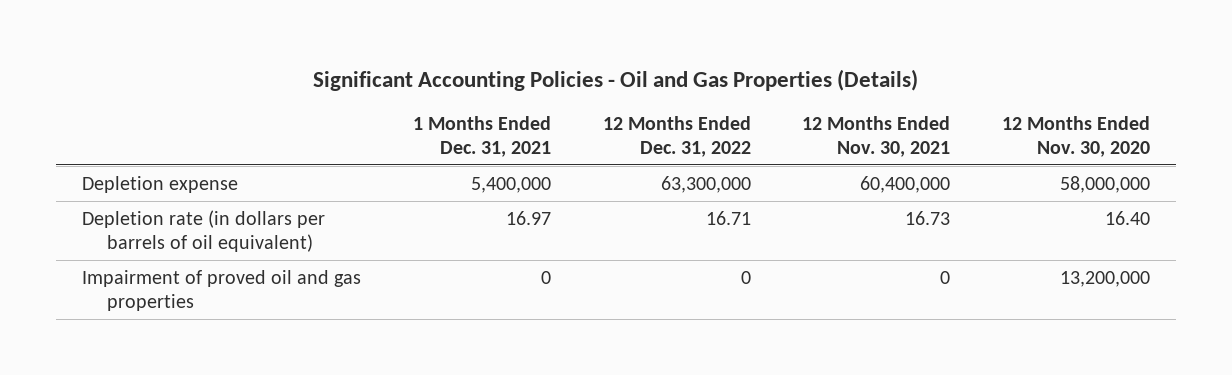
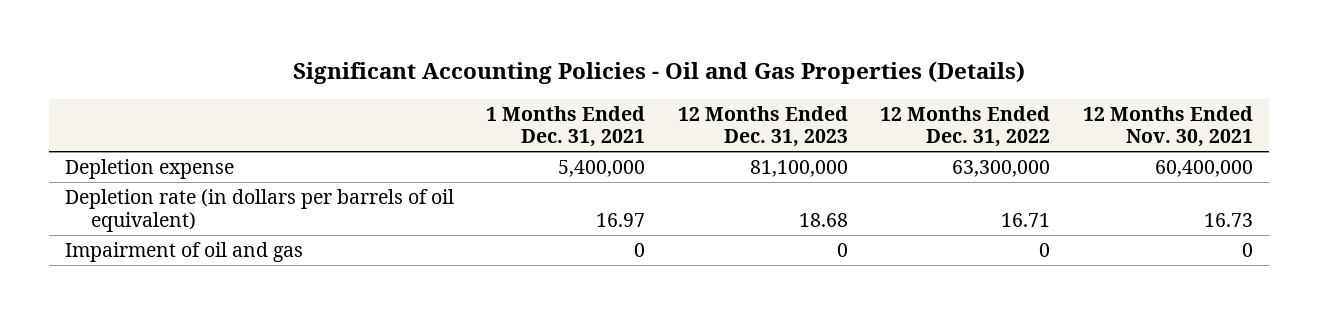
- | 1 Months Ended Dec. 31, 2021 | 12 Months Ended Dec. 31, 2022 | 12 Months Ended Nov. 30, 2021 | 12 Months Ended Nov. 30, 2020
+ | 1 Months Ended Dec. 31, 2021 | 12 Months Ended Dec. 31, 2023 | 12 Months Ended Dec. 31, 2022 | 12 Months Ended Nov. 30, 2021
- Impairment of proved oil and gas properties | 0 | 0 | 0 | 13,200,000
+ Impairment of oil and gas | 0 | 0 | 0 | 0

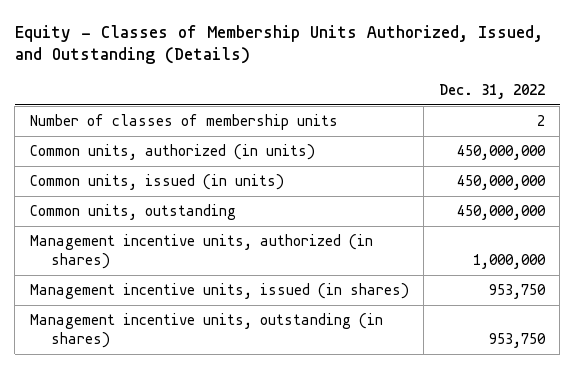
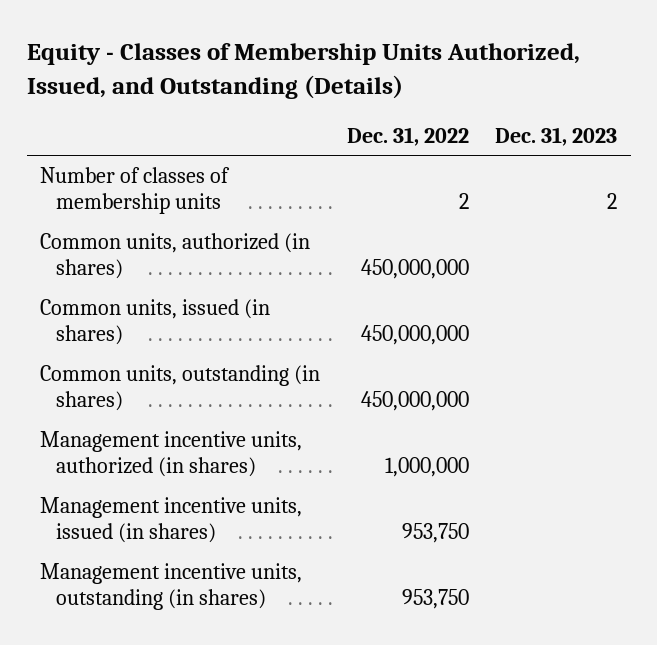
- | Dec. 31, 2022
+ | Dec. 31, 2022 | Dec. 31, 2023
- Common units, authorized (in units) | 450,000,000
- Common units, issued (in units) | 450,000,000
- Common units, outstanding | 450,000,000
+ Common units, authorized (in shares) | 450,000,000 |
+ Common units, issued (in shares) | 450,000,000 |
+ Common units, outstanding (in shares) | 450,000,000 |

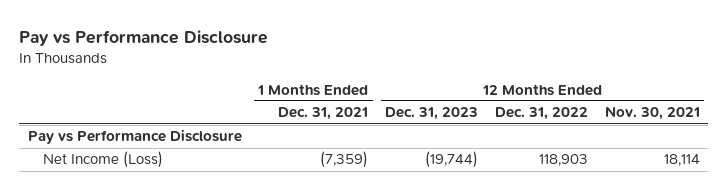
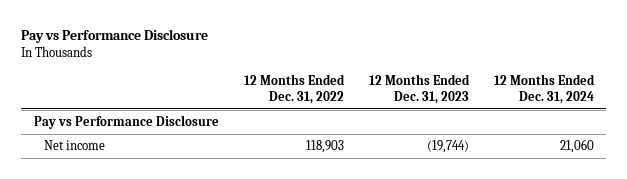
- | 1 Months Ended Dec. 31, 2021 | 12 Months Ended Dec. 31, 2023 | 12 Months Ended Dec. 31, 2022 | 12 Months Ended Nov. 30, 2021
+ | 12 Months Ended Dec. 31, 2022 | 12 Months Ended Dec. 31, 2023 | 12 Months Ended Dec. 31, 2024
- Net Income (Loss) | (7,359) | (19,744) | 118,903 | 18,114
+ Net income | 118,903 | (19,744) | 21,060

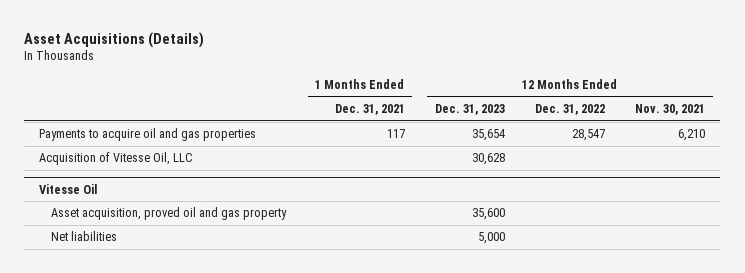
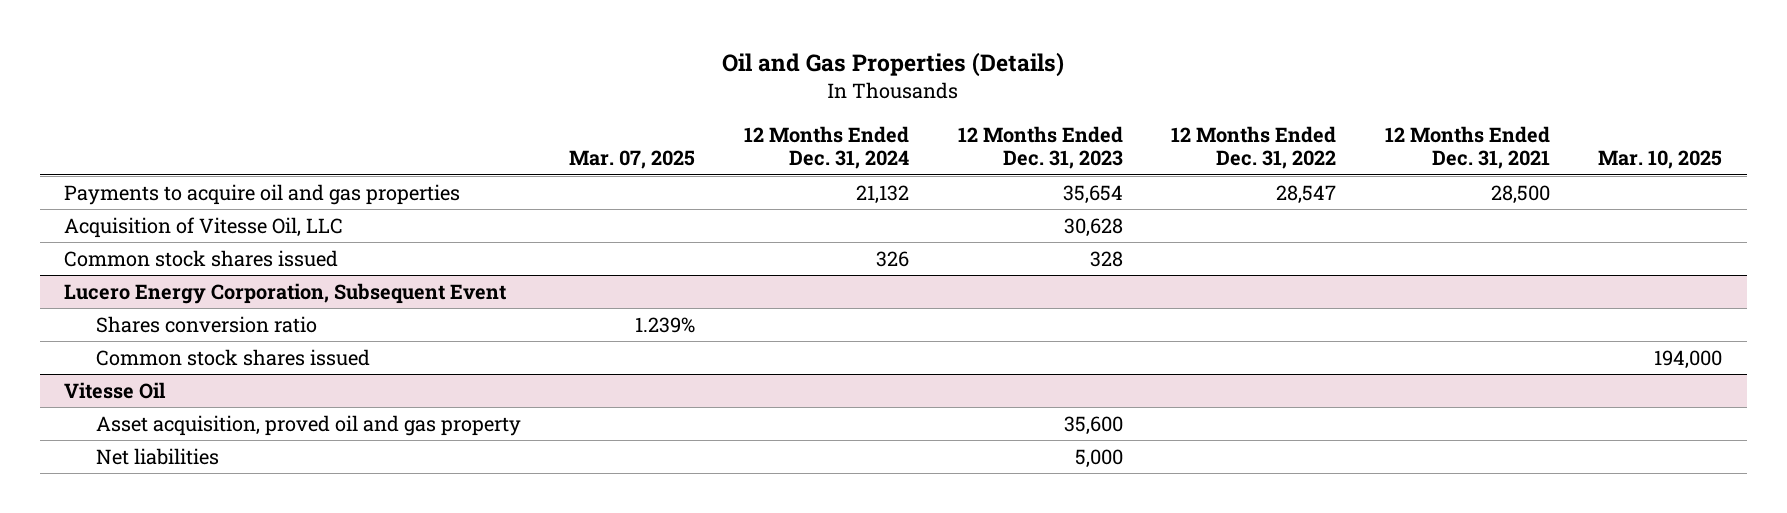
- Asset Acquisitions (Details)
+ Oil and Gas Properties (Details)
- | 1 Months Ended Dec. 31, 2021 | 12 Months Ended Dec. 31, 2023 | 12 Months Ended Dec. 31, 2022 | 12 Months Ended Nov. 30, 2021
+ | Mar. 07, 2025 | 12 Months Ended Dec. 31, 2024 | 12 Months Ended Dec. 31, 2023 | 12 Months Ended Dec. 31, 2022 | 12 Months Ended Dec. 31, 2021 | Mar. 10, 2025
+ Common stock shares issued | | 326 | 328 | | |
+ Lucero Energy Corporation, Subsequent Event
+ Shares conversion ratio | 1.239% | | | | |
+ Common stock shares issued | | | | | | 194,000

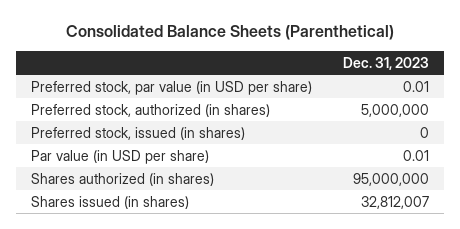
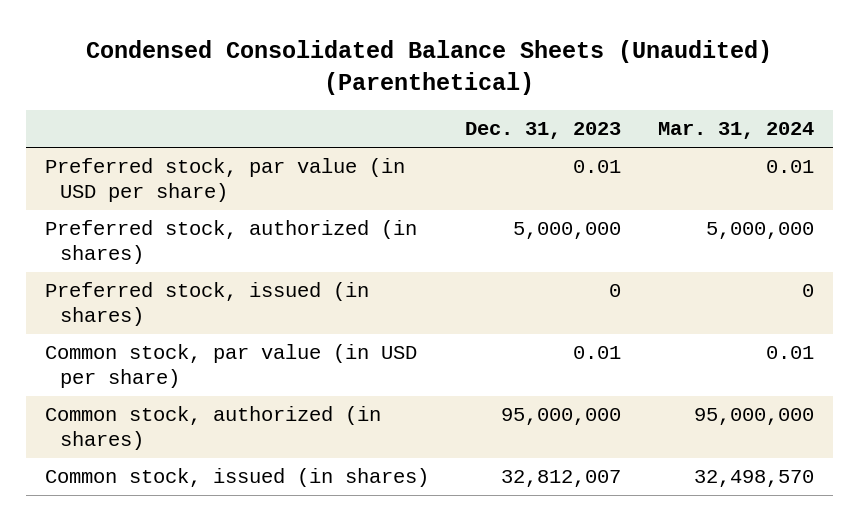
- Consolidated Balance Sheets (Parenthetical)
+ Condensed Consolidated Balance Sheets (Unaudited) (Parenthetical)
- | Dec. 31, 2023
+ | Dec. 31, 2023 | Mar. 31, 2024
- Par value (in USD per share) | 0.01
- Shares authorized (in shares) | 95,000,000
- Shares issued (in shares) | 32,812,007
+ Common stock, par value (in USD per share) | 0.01 | 0.01
+ Common stock, authorized (in shares) | 95,000,000 | 95,000,000
+ Common stock, issued (in shares) | 32,812,007 | 32,498,570

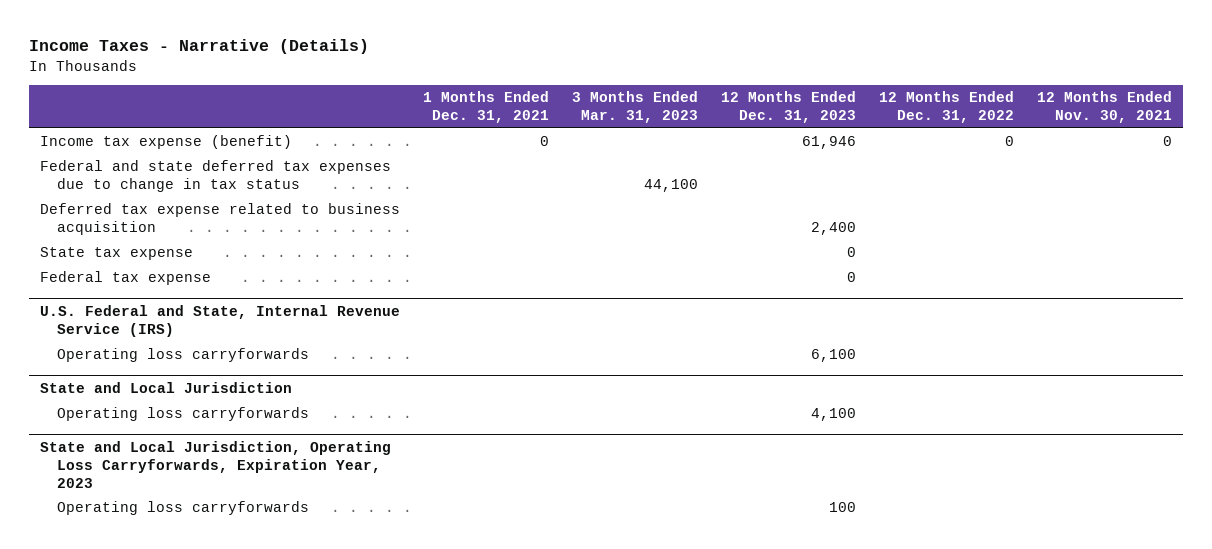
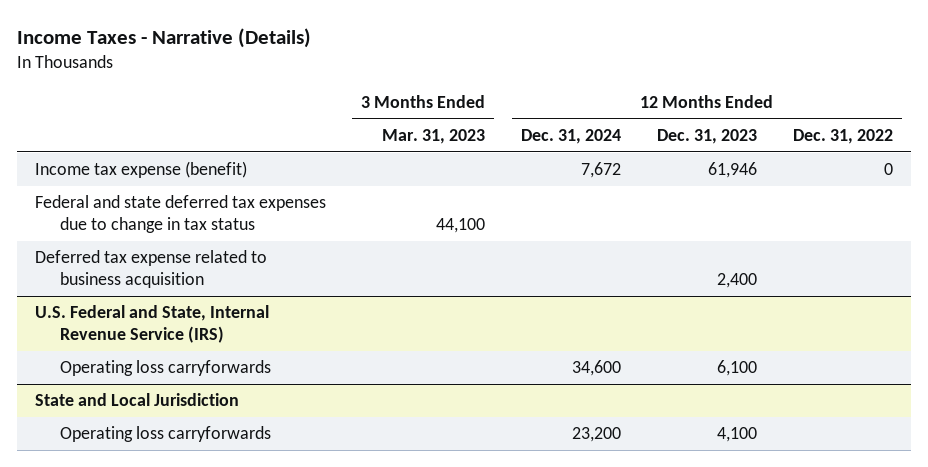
- | 1 Months Ended Dec. 31, 2021 | 3 Months Ended Mar. 31, 2023 | 12 Months Ended Dec. 31, 2023 | 12 Months Ended Dec. 31, 2022 | 12 Months Ended Nov. 30, 2021
+ | 3 Months Ended Mar. 31, 2023 | 12 Months Ended Dec. 31, 2024 | 12 Months Ended Dec. 31, 2023 | 12 Months Ended Dec. 31, 2022
- State tax expense | | | 0 | |
- Federal tax expense | | | 0 | |
- State and Local Jurisdiction, Operating Loss Carryforwards, Expiration Year, 2023
- Operating loss carryforwards | | | 100 | |

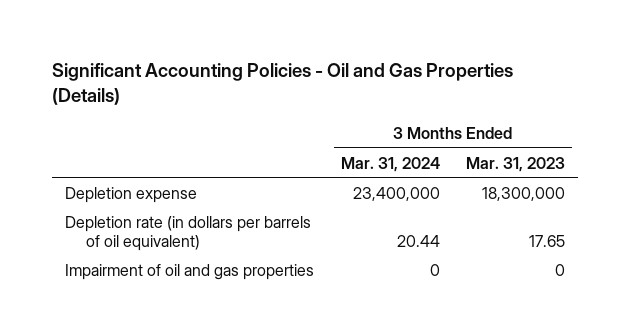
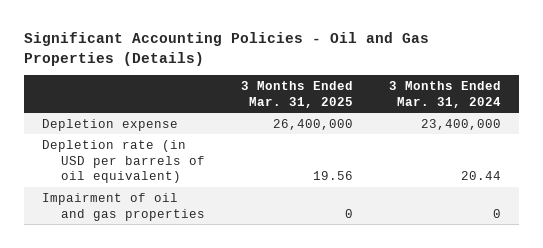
- | 3 Months Ended Mar. 31, 2024 | 3 Months Ended Mar. 31, 2023
+ | 3 Months Ended Mar. 31, 2025 | 3 Months Ended Mar. 31, 2024
- Depletion rate (in dollars per barrels of oil equivalent) | 20.44 | 17.65
+ Depletion rate (in USD per barrels of oil equivalent) | 19.56 | 20.44

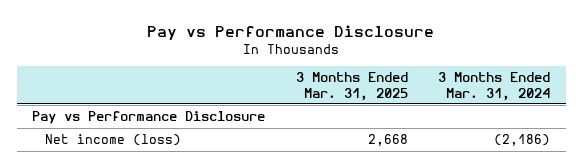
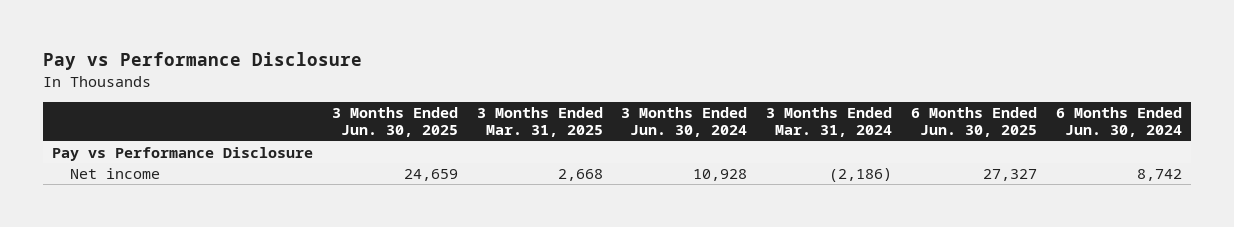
- | 3 Months Ended Mar. 31, 2025 | 3 Months Ended Mar. 31, 2024
+ | 3 Months Ended Jun. 30, 2025 | 3 Months Ended Mar. 31, 2025 | 3 Months Ended Jun. 30, 2024 | 3 Months Ended Mar. 31, 2024 | 6 Months Ended Jun. 30, 2025 | 6 Months Ended Jun. 30, 2024
- Net income (loss) | 2,668 | (2,186)
+ Net income | 24,659 | 2,668 | 10,928 | (2,186) | 27,327 | 8,742

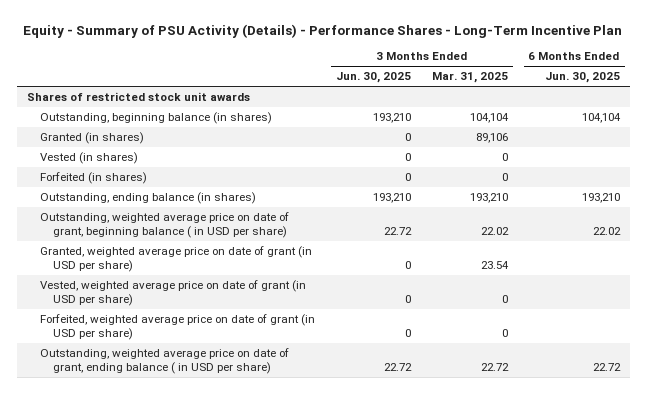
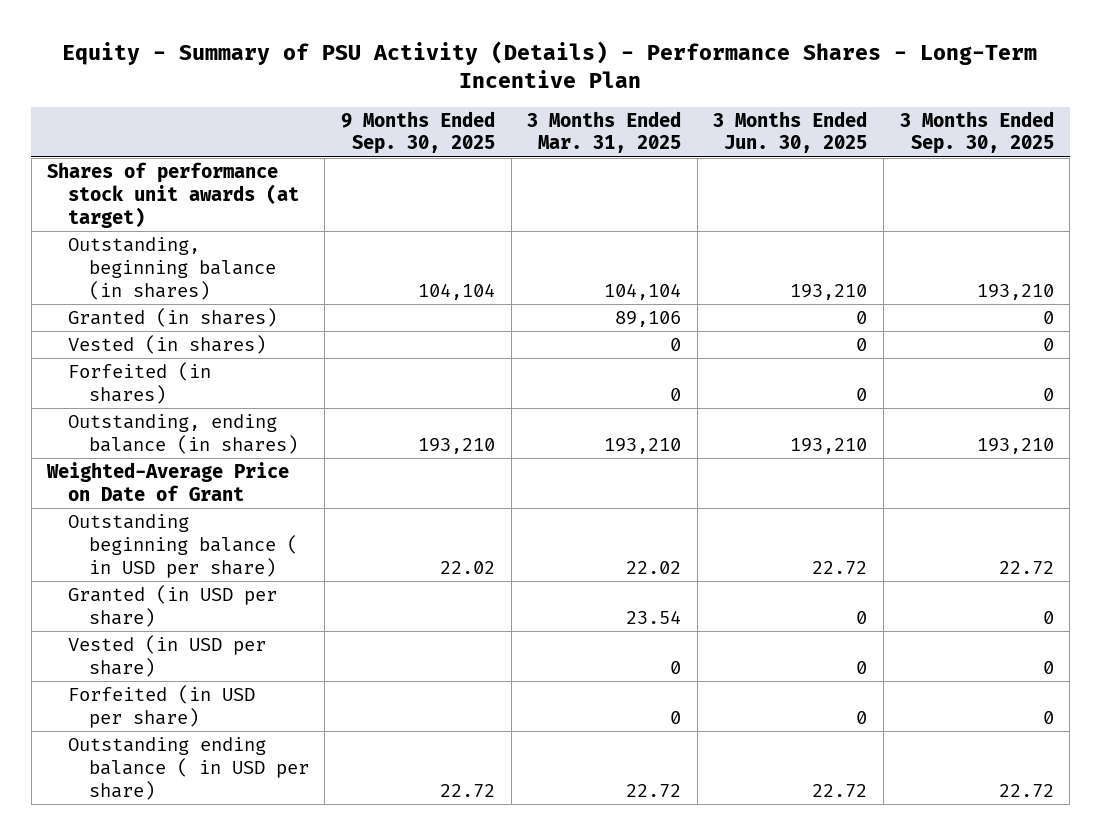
- | 3 Months Ended Jun. 30, 2025 | 3 Months Ended Mar. 31, 2025 | 6 Months Ended Jun. 30, 2025
+ | 9 Months Ended Sep. 30, 2025 | 3 Months Ended Mar. 31, 2025 | 3 Months Ended Jun. 30, 2025 | 3 Months Ended Sep. 30, 2025
- Shares of restricted stock unit awards
+ Shares of performance stock unit awards (at target)
- Outstanding, weighted average price on date of grant, beginning balance ( in USD per share) | 22.72 | 22.02 | 22.02
- Granted, weighted average price on date of grant (in USD per share) | 0 | 23.54 |
- Vested, weighted average price on date of grant (in USD per share) | 0 | 0 |
- Forfeited, weighted average price on date of grant (in USD per share) | 0 | 0 |
- Outstanding, weighted average price on date of grant, ending balance ( in USD per share) | 22.72 | 22.72 | 22.72
+ Weighted-Average Price on Date of Grant
+ Outstanding beginning balance ( in USD per share) | 22.02 | 22.02 | 22.72 | 22.72
+ Granted (in USD per share) | | 23.54 | 0 | 0
+ Vested (in USD per share) | | 0 | 0 | 0
+ Forfeited (in USD per share) | | 0 | 0 | 0
+ Outstanding ending balance ( in USD per share) | 22.72 | 22.72 | 22.72 | 22.72

